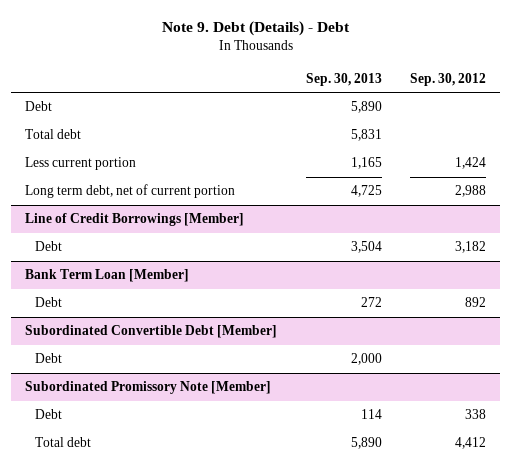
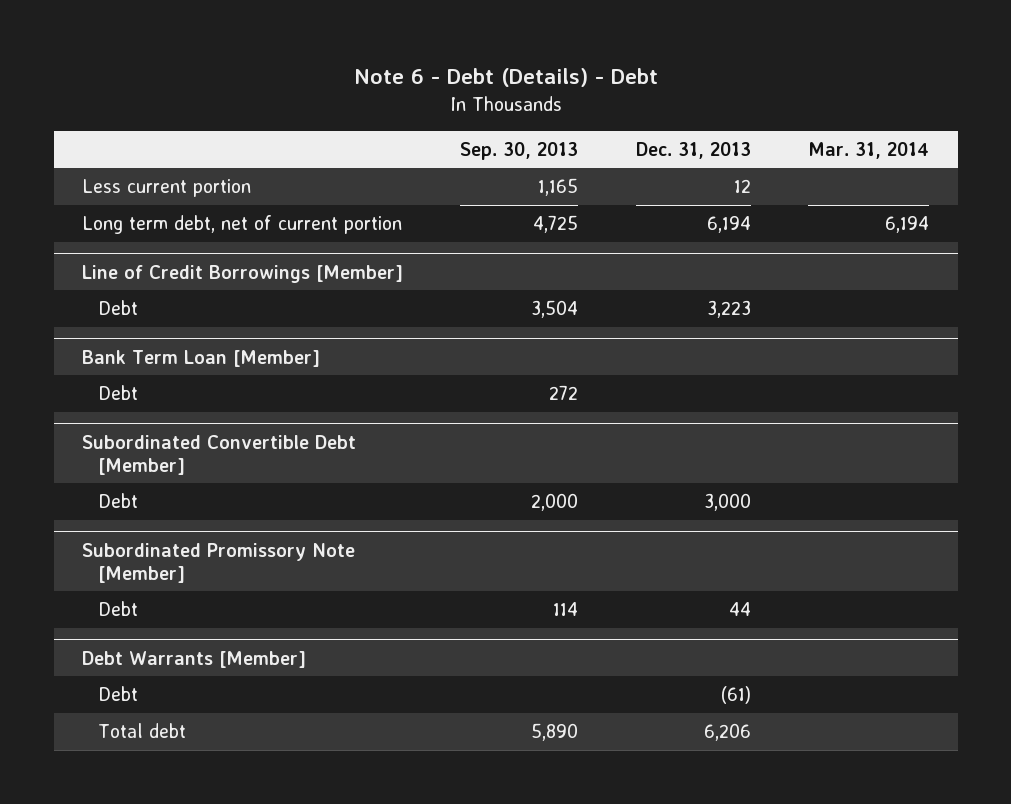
- Note 9. Debt (Details) - Debt
+ Note 6 - Debt (Details) - Debt
- | Sep. 30, 2013 | Sep. 30, 2012
+ | Sep. 30, 2013 | Dec. 31, 2013 | Mar. 31, 2014
- Debt | 5,890 |
- Total debt | 5,831 |
+ Debt Warrants [Member]
+ Debt | | (61) |

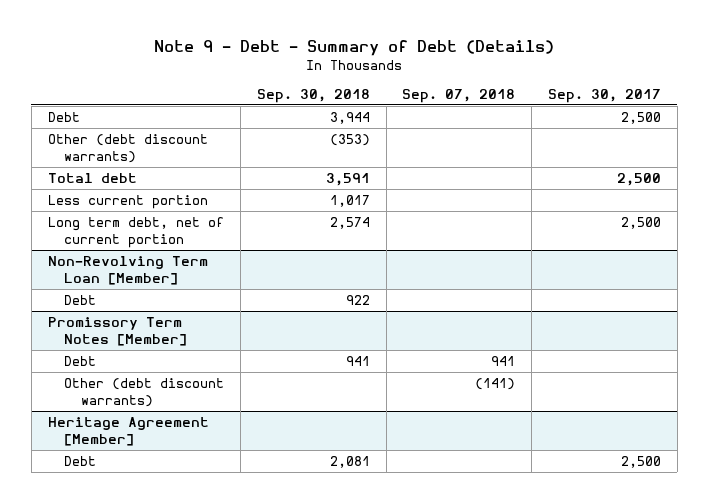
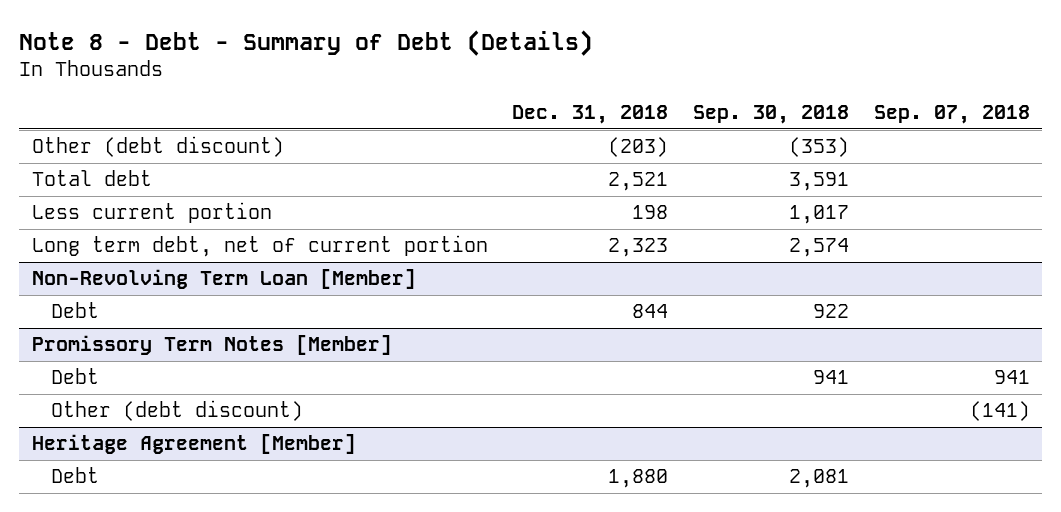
- Note 9 - Debt - Summary of Debt (Details)
+ Note 8 - Debt - Summary of Debt (Details)
- | Sep. 30, 2018 | Sep. 07, 2018 | Sep. 30, 2017
+ | Dec. 31, 2018 | Sep. 30, 2018 | Sep. 07, 2018
- Debt | 3,944 | | 2,500
- Other (debt discount warrants) | (353) | |
+ Other (debt discount) | (203) | (353) |
@ Promissory Term Notes [Member]
- Other (debt discount warrants) | | (141) |
+ Other (debt discount) | | | (141)

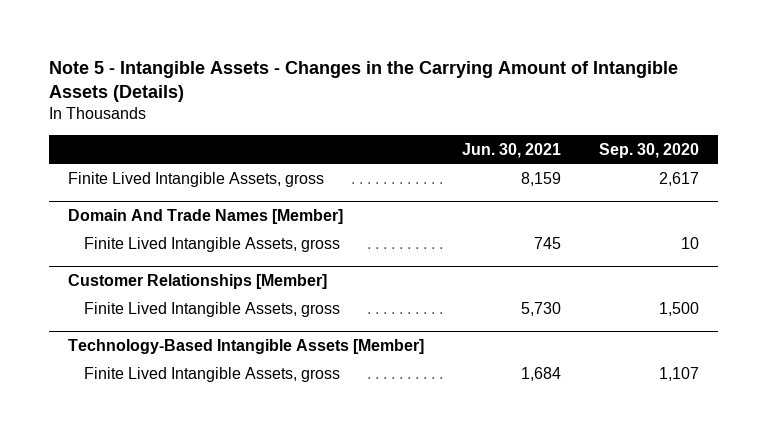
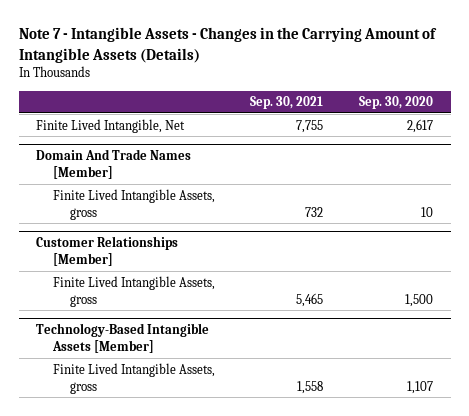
- Note 5 - Intangible Assets - Changes in the Carrying Amount of Intangible Assets (Details)
+ Note 7 - Intangible Assets - Changes in the Carrying Amount of Intangible Assets (Details)
- | Jun. 30, 2021 | Sep. 30, 2020
+ | Sep. 30, 2021 | Sep. 30, 2020
- Finite Lived Intangible Assets, gross | 8,159 | 2,617
+ Finite Lived Intangible, Net | 7,755 | 2,617

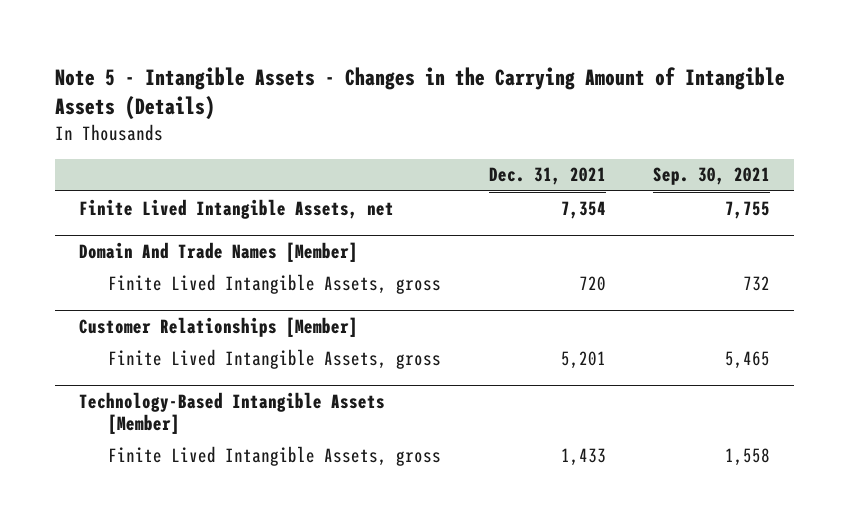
- Note 7 - Intangible Assets - Changes in the Carrying Amount of Intangible Assets (Details)
+ Note 5 - Intangible Assets - Changes in the Carrying Amount of Intangible Assets (Details)
- | Sep. 30, 2021 | Sep. 30, 2020
+ | Dec. 31, 2021 | Sep. 30, 2021
- Finite Lived Intangible, Net | 7,755 | 2,617
+ Finite Lived Intangible Assets, net | 7,354 | 7,755

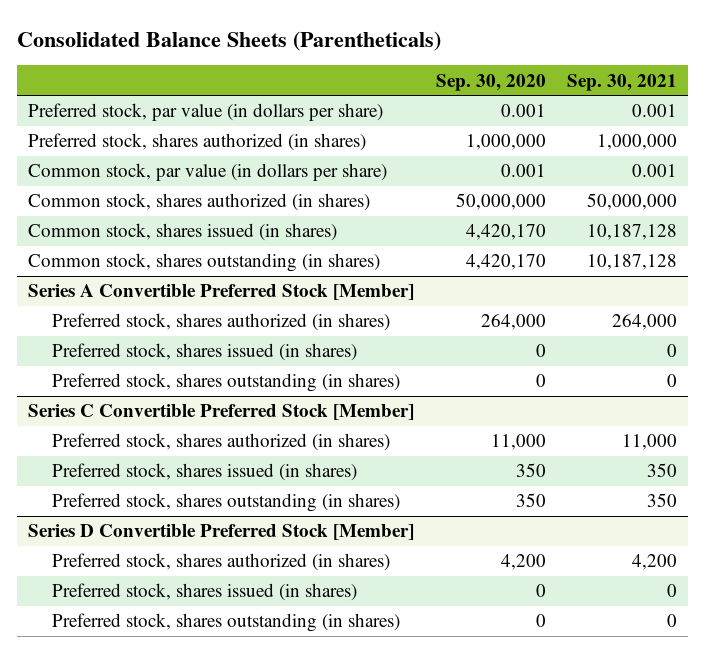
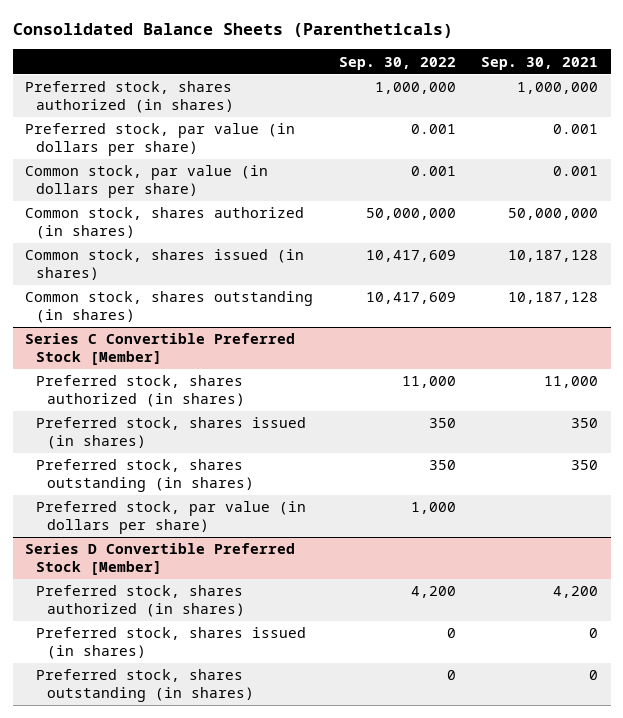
- | Sep. 30, 2020 | Sep. 30, 2021
+ | Sep. 30, 2022 | Sep. 30, 2021
moved down: Preferred stock, par value (in dollars per share) | 0.001 | 0.001
- Series A Convertible Preferred Stock [Member]
- Preferred stock, shares authorized (in shares) | 264,000 | 264,000
- Preferred stock, shares issued (in shares) | 0 | 0
- Preferred stock, shares outstanding (in shares) | 0 | 0
@ Series C Convertible Preferred Stock [Member]
+ Preferred stock, par value (in dollars per share) | 1,000 |

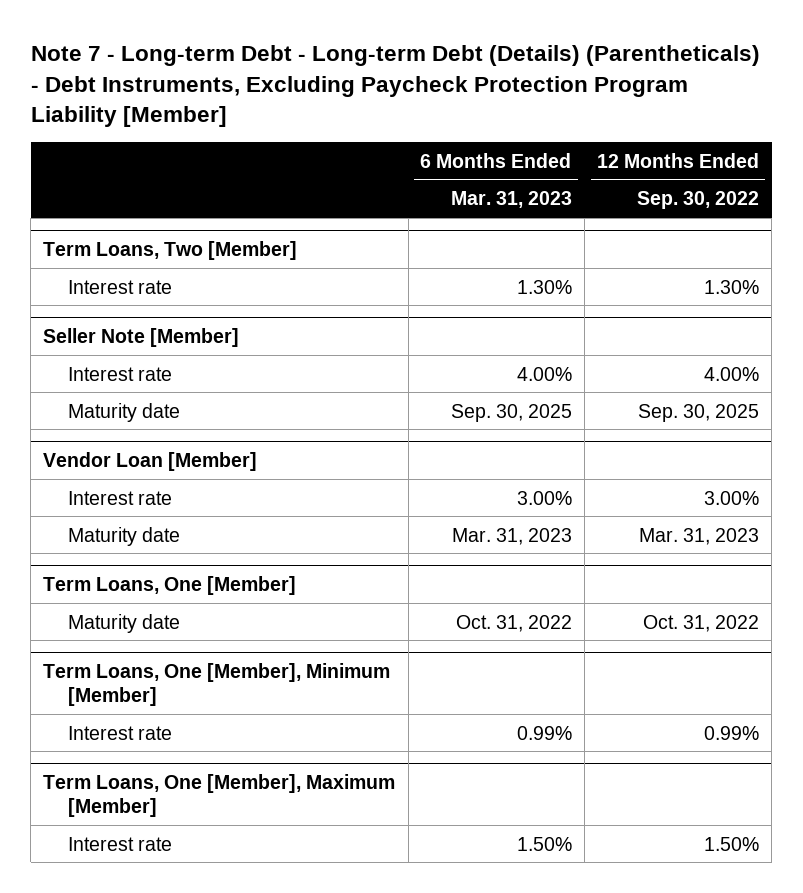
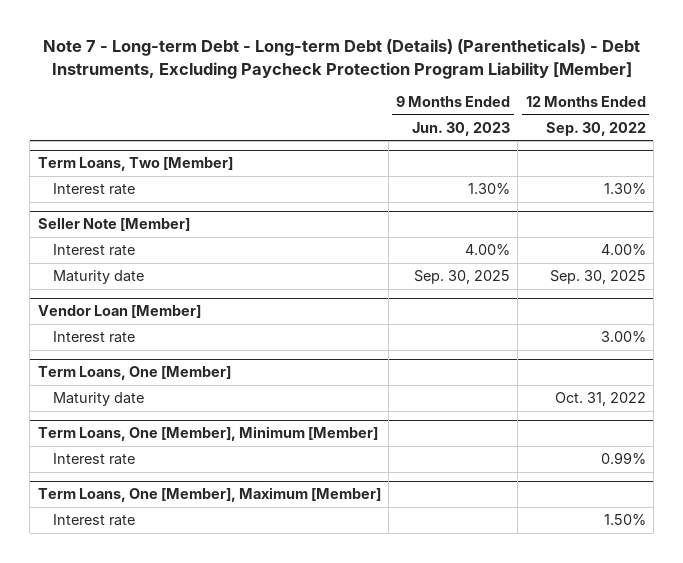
- | 6 Months Ended Mar. 31, 2023 | 12 Months Ended Sep. 30, 2022
+ | 9 Months Ended Jun. 30, 2023 | 12 Months Ended Sep. 30, 2022
@ Vendor Loan [Member]
- Maturity date | Mar. 31, 2023 | Mar. 31, 2023

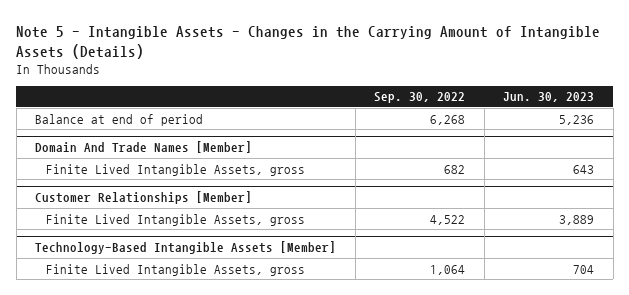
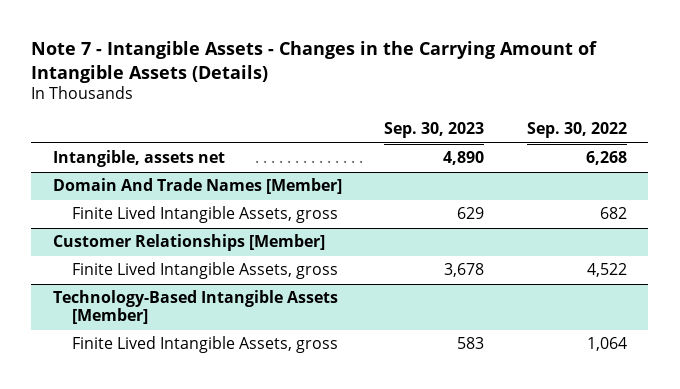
- Note 5 - Intangible Assets - Changes in the Carrying Amount of Intangible Assets (Details)
+ Note 7 - Intangible Assets - Changes in the Carrying Amount of Intangible Assets (Details)
- | Sep. 30, 2022 | Jun. 30, 2023
+ | Sep. 30, 2023 | Sep. 30, 2022
- Balance at end of period | 6,268 | 5,236
+ Intangible, assets net | 4,890 | 6,268

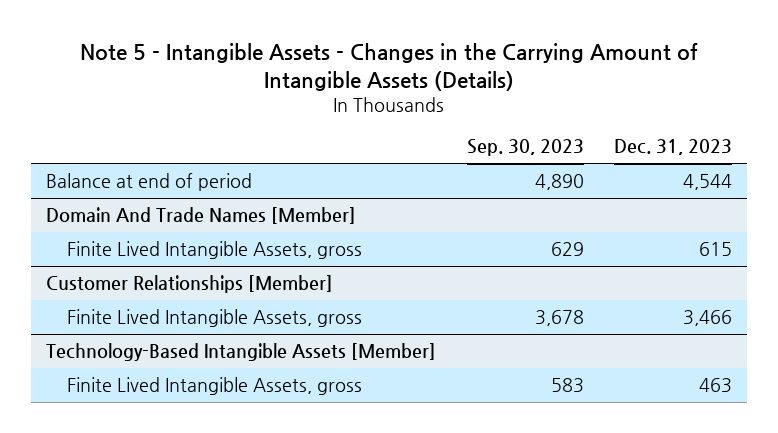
- Note 7 - Intangible Assets - Changes in the Carrying Amount of Intangible Assets (Details)
+ Note 5 - Intangible Assets - Changes in the Carrying Amount of Intangible Assets (Details)
- | Sep. 30, 2023 | Sep. 30, 2022
+ | Sep. 30, 2023 | Dec. 31, 2023
- Intangible, assets net | 4,890 | 6,268
+ Balance at end of period | 4,890 | 4,544

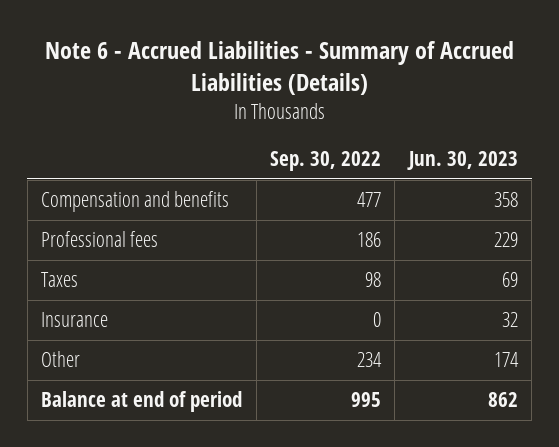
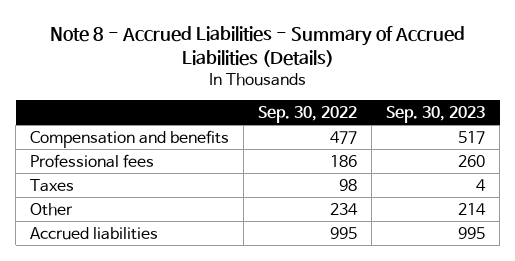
- Note 6 - Accrued Liabilities - Summary of Accrued Liabilities (Details)
+ Note 8 - Accrued Liabilities - Summary of Accrued Liabilities (Details)
- | Sep. 30, 2022 | Jun. 30, 2023
+ | Sep. 30, 2022 | Sep. 30, 2023
- Insurance | 0 | 32
- Balance at end of period | 995 | 862
+ Accrued liabilities | 995 | 995

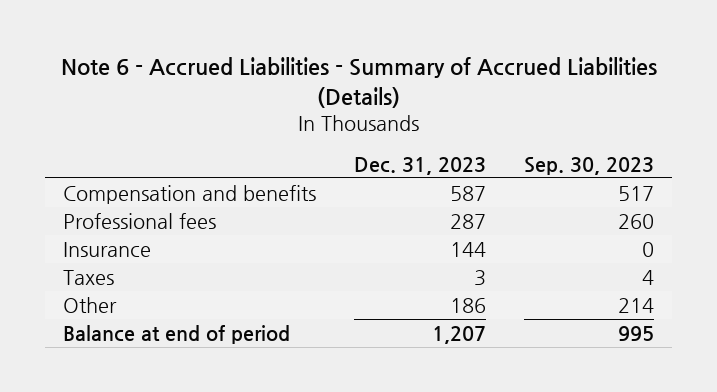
- Note 8 - Accrued Liabilities - Summary of Accrued Liabilities (Details)
+ Note 6 - Accrued Liabilities - Summary of Accrued Liabilities (Details)
- | Sep. 30, 2022 | Sep. 30, 2023
+ | Dec. 31, 2023 | Sep. 30, 2023
+ Insurance | 144 | 0
- Accrued liabilities | 995 | 995
+ Balance at end of period | 1,207 | 995

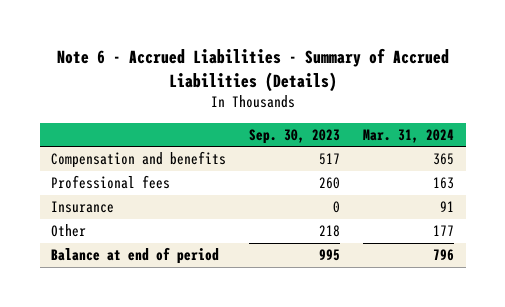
- | Dec. 31, 2023 | Sep. 30, 2023
+ | Sep. 30, 2023 | Mar. 31, 2024
- Taxes | 3 | 4
- Other | 186 | 214
+ Other | 218 | 177

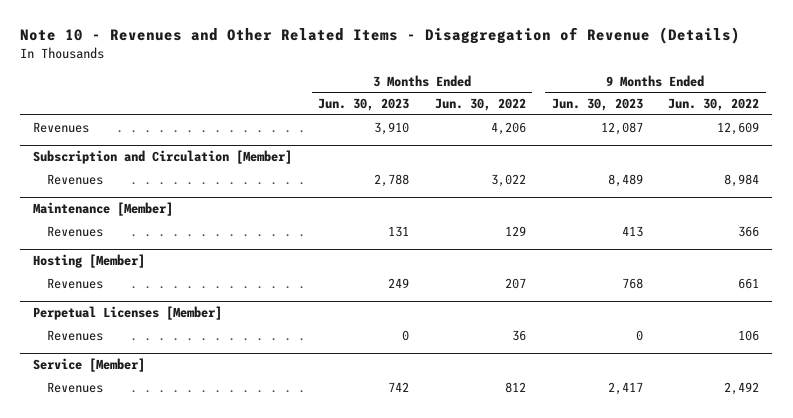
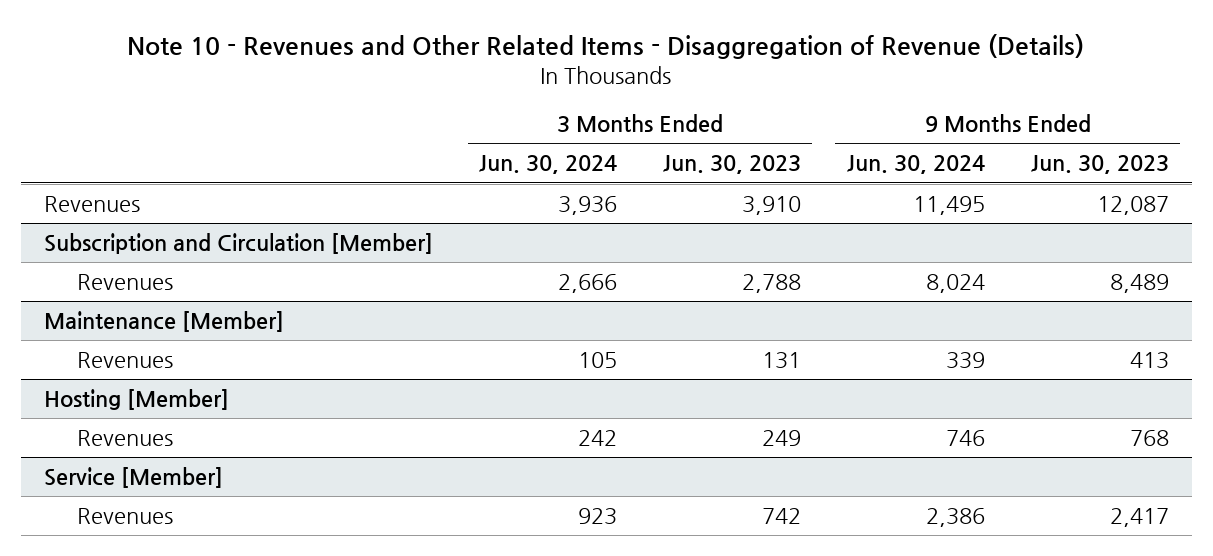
- | 3 Months Ended Jun. 30, 2023 | 3 Months Ended Jun. 30, 2022 | 9 Months Ended Jun. 30, 2023 | 9 Months Ended Jun. 30, 2022
+ | 3 Months Ended Jun. 30, 2024 | 3 Months Ended Jun. 30, 2023 | 9 Months Ended Jun. 30, 2024 | 9 Months Ended Jun. 30, 2023
- Perpetual Licenses [Member]
- Revenues | 0 | 36 | 0 | 106

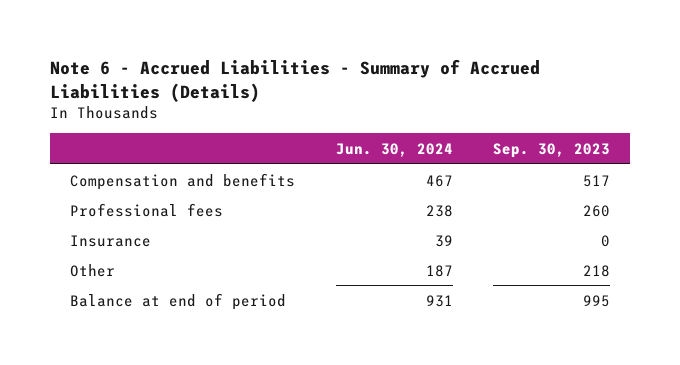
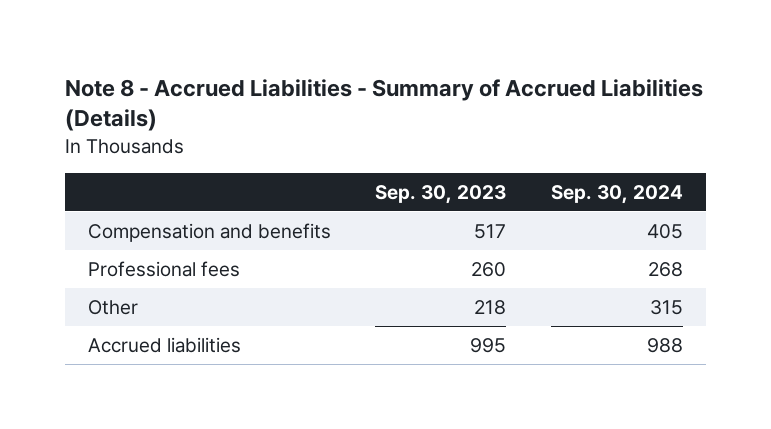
- Note 6 - Accrued Liabilities - Summary of Accrued Liabilities (Details)
+ Note 8 - Accrued Liabilities - Summary of Accrued Liabilities (Details)
- | Jun. 30, 2024 | Sep. 30, 2023
+ | Sep. 30, 2023 | Sep. 30, 2024
- Insurance | 39 | 0
- Balance at end of period | 931 | 995
+ Accrued liabilities | 995 | 988

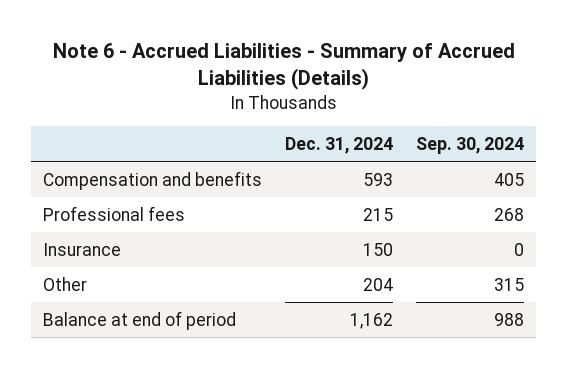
- Note 8 - Accrued Liabilities - Summary of Accrued Liabilities (Details)
+ Note 6 - Accrued Liabilities - Summary of Accrued Liabilities (Details)
- | Sep. 30, 2023 | Sep. 30, 2024
+ | Dec. 31, 2024 | Sep. 30, 2024
+ Insurance | 150 | 0
- Accrued liabilities | 995 | 988
+ Balance at end of period | 1,162 | 988

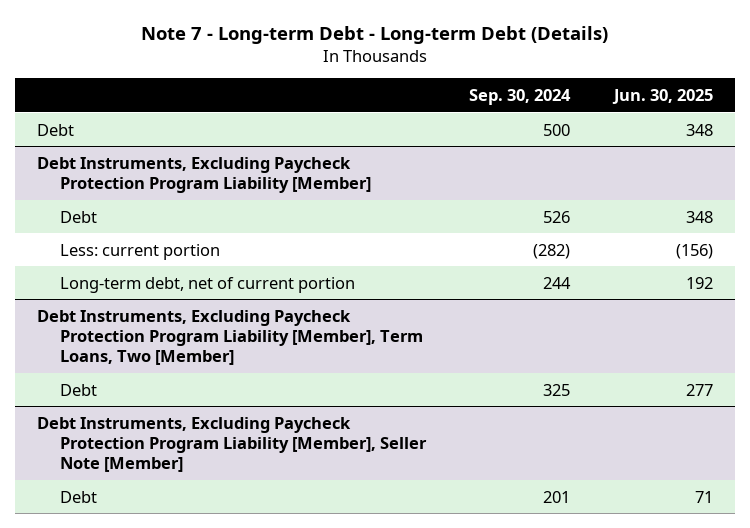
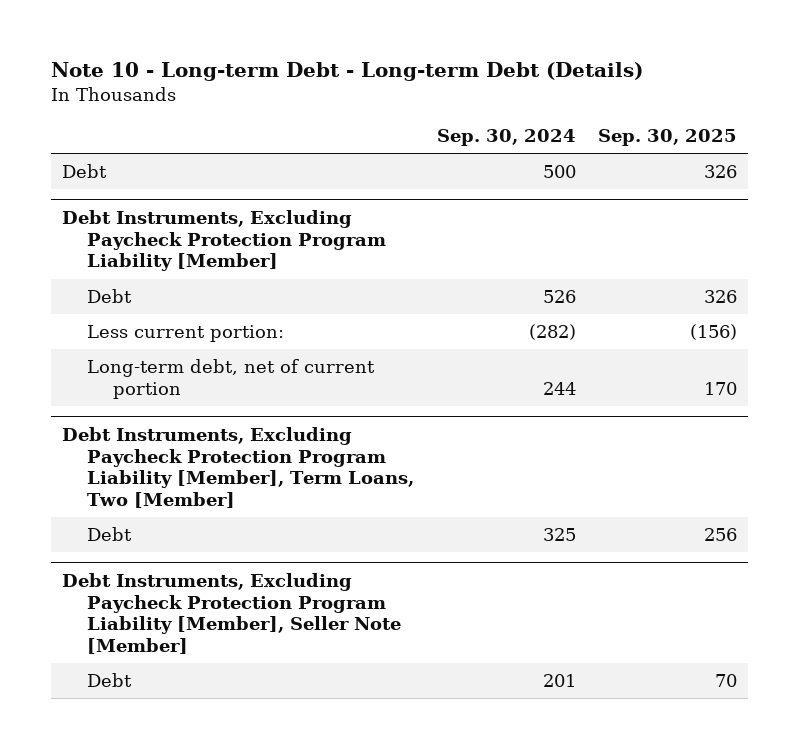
- Note 7 - Long-term Debt - Long-term Debt (Details)
+ Note 10 - Long-term Debt - Long-term Debt (Details)
- | Sep. 30, 2024 | Jun. 30, 2025
+ | Sep. 30, 2024 | Sep. 30, 2025
@ Debt Instruments, Excluding Paycheck Protection Program Liability [Member]
- Less: current portion | (282) | (156)
+ Less current portion: | (282) | (156)

